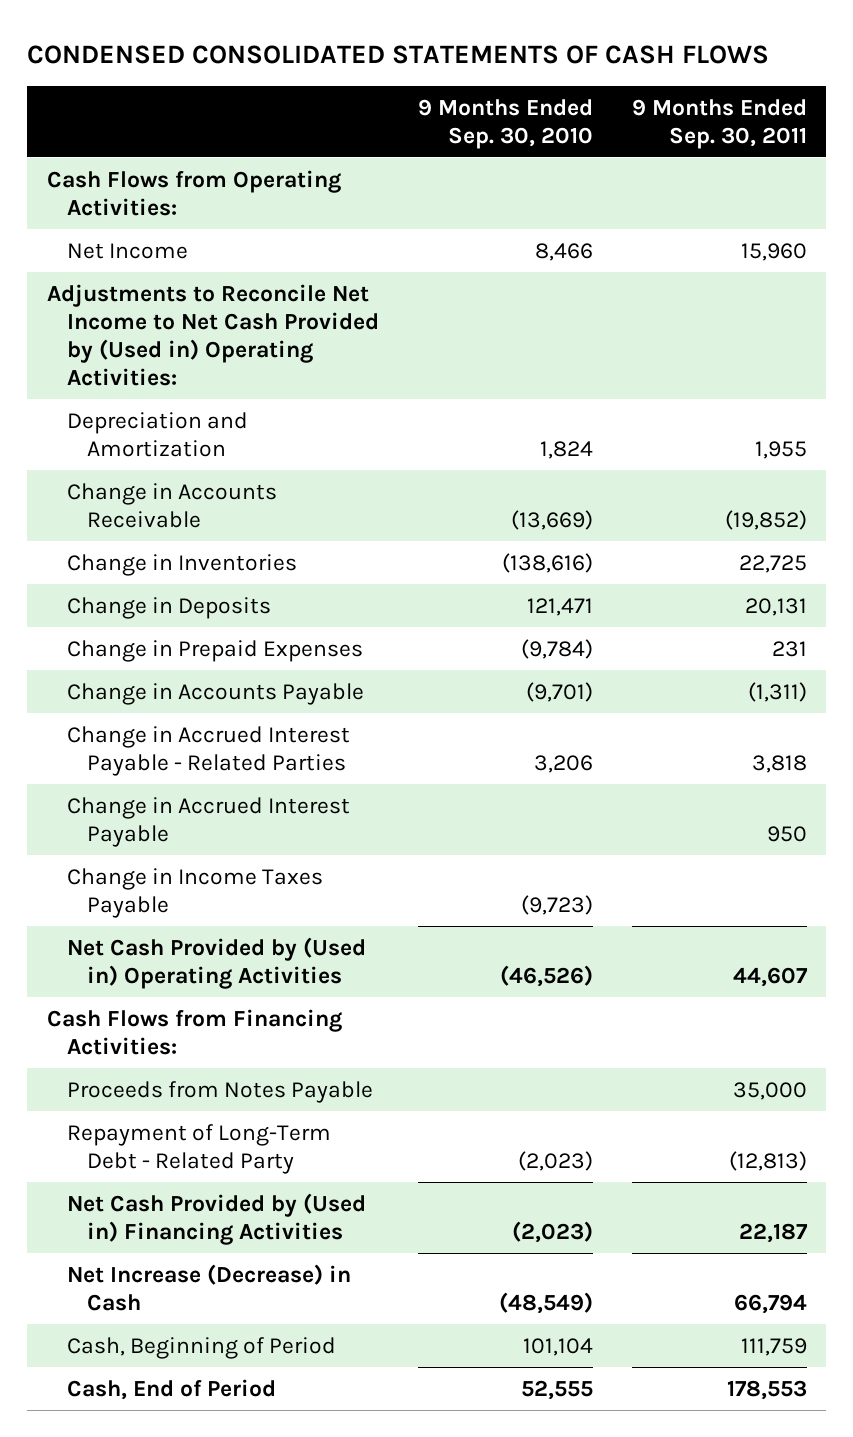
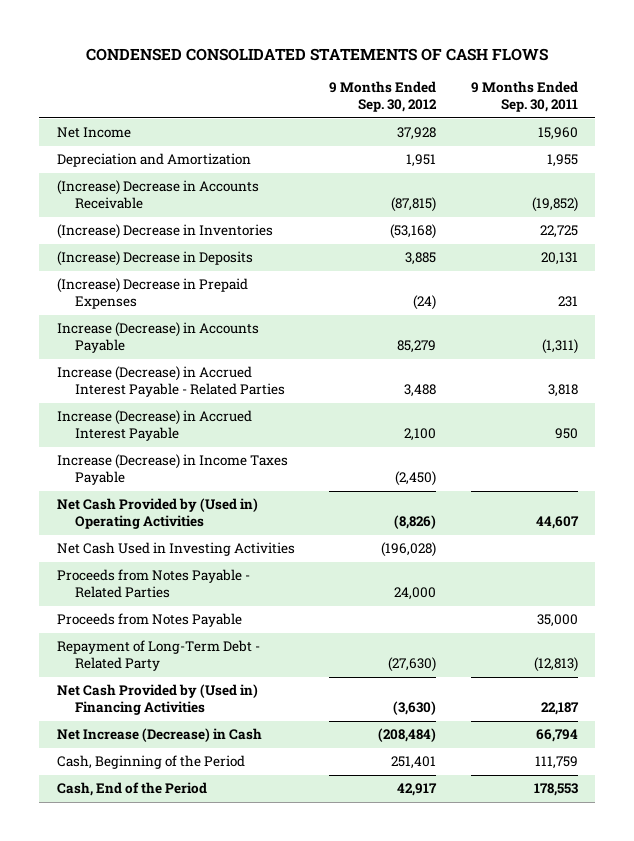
- | 9 Months Ended Sep. 30, 2010 | 9 Months Ended Sep. 30, 2011
+ | 9 Months Ended Sep. 30, 2012 | 9 Months Ended Sep. 30, 2011
- Cash Flows from Operating Activities:
- Adjustments to Reconcile Net Income to Net Cash Provided by (Used in) Operating Activities:
- Change in Accounts Receivable | (13,669) | (19,852)
- Change in Inventories | (138,616) | 22,725
- Change in Deposits | 121,471 | 20,131
- Change in Prepaid Expenses | (9,784) | 231
- Change in Accounts Payable | (9,701) | (1,311)
- Change in Accrued Interest Payable - Related Parties | 3,206 | 3,818
- Change in Accrued Interest Payable | | 950
- Change in Income Taxes Payable | (9,723) |
+ (Increase) Decrease in Accounts Receivable | (87,815) | (19,852)
+ (Increase) Decrease in Inventories | (53,168) | 22,725
+ (Increase) Decrease in Deposits | 3,885 | 20,131
+ (Increase) Decrease in Prepaid Expenses | (24) | 231
+ Increase (Decrease) in Accounts Payable | 85,279 | (1,311)
+ Increase (Decrease) in Accrued Interest Payable - Related Parties | 3,488 | 3,818
+ Increase (Decrease) in Accrued Interest Payable | 2,100 | 950
+ Increase (Decrease) in Income Taxes Payable | (2,450) |
- Cash Flows from Financing Activities:
+ Net Cash Used in Investing Activities | (196,028) |
+ Proceeds from Notes Payable - Related Parties | 24,000 |
- Cash, Beginning of Period | 101,104 | 111,759
- Cash, End of Period | 52,555 | 178,553
+ Cash, Beginning of the Period | 251,401 | 111,759
+ Cash, End of the Period | 42,917 | 178,553

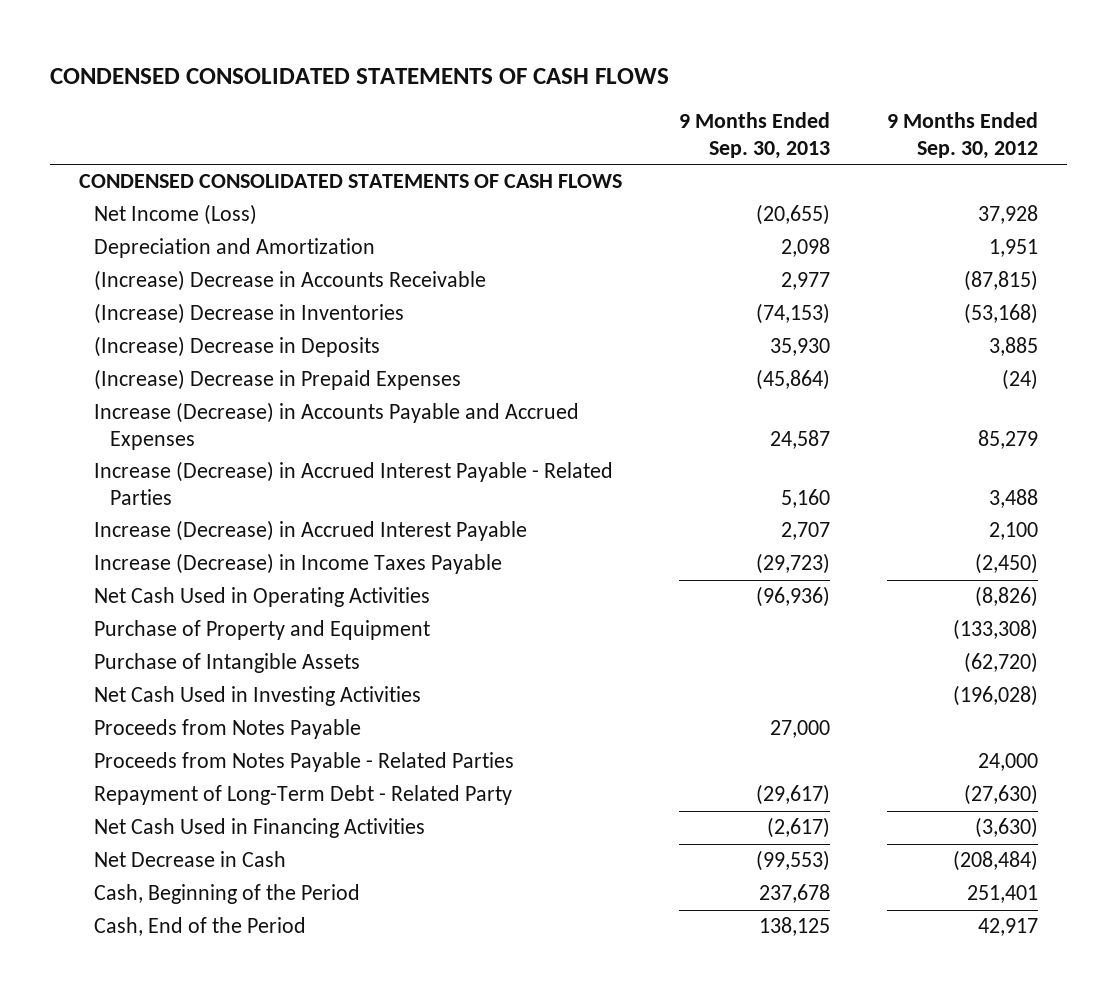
- | 9 Months Ended Sep. 30, 2012 | 9 Months Ended Sep. 30, 2011
+ | 9 Months Ended Sep. 30, 2013 | 9 Months Ended Sep. 30, 2012
- Net Income | 37,928 | 15,960
+ CONDENSED CONSOLIDATED STATEMENTS OF CASH FLOWS
+ Net Income (Loss) | (20,655) | 37,928
- Increase (Decrease) in Accounts Payable | 85,279 | (1,311)
+ Increase (Decrease) in Accounts Payable and Accrued Expenses | 24,587 | 85,279
- Net Cash Provided by (Used in) Operating Activities | (8,826) | 44,607
+ Net Cash Used in Operating Activities | (96,936) | (8,826)
+ Purchase of Property and Equipment | | (133,308)
+ Purchase of Intangible Assets | | (62,720)
moved down: Proceeds from Notes Payable - Related Parties | | 24,000
- Net Cash Provided by (Used in) Financing Activities | (3,630) | 22,187
- Net Increase (Decrease) in Cash | (208,484) | 66,794
+ Net Cash Used in Financing Activities | (2,617) | (3,630)
+ Net Decrease in Cash | (99,553) | (208,484)

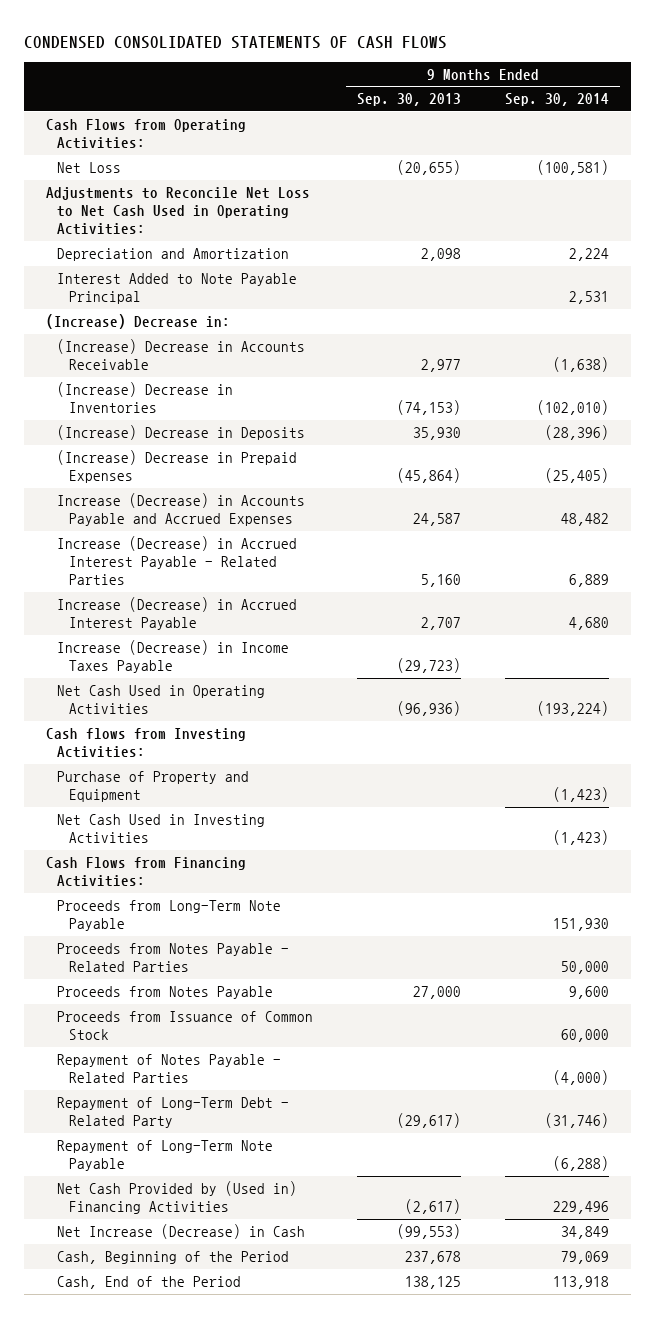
- | 9 Months Ended Sep. 30, 2013 | 9 Months Ended Sep. 30, 2012
+ | 9 Months Ended Sep. 30, 2013 | 9 Months Ended Sep. 30, 2014
- CONDENSED CONSOLIDATED STATEMENTS OF CASH FLOWS
- Net Income (Loss) | (20,655) | 37,928
+ Cash Flows from Operating Activities:
+ Net Loss | (20,655) | (100,581)
+ Adjustments to Reconcile Net Loss to Net Cash Used in Operating Activities:
+ Interest Added to Note Payable Principal | | 2,531
+ (Increase) Decrease in:
+ Cash flows from Investing Activities:
- Purchase of Intangible Assets | | (62,720)
+ Cash Flows from Financing Activities:
+ Proceeds from Long-Term Note Payable | | 151,930
moved down: Proceeds from Notes Payable | 27,000 | 9,600
+ Proceeds from Issuance of Common Stock | | 60,000
+ Repayment of Notes Payable - Related Parties | | (4,000)
- Net Cash Used in Financing Activities | (2,617) | (3,630)
- Net Decrease in Cash | (99,553) | (208,484)
+ Repayment of Long-Term Note Payable | | (6,288)
+ Net Cash Provided by (Used in) Financing Activities | (2,617) | 229,496
+ Net Increase (Decrease) in Cash | (99,553) | 34,849

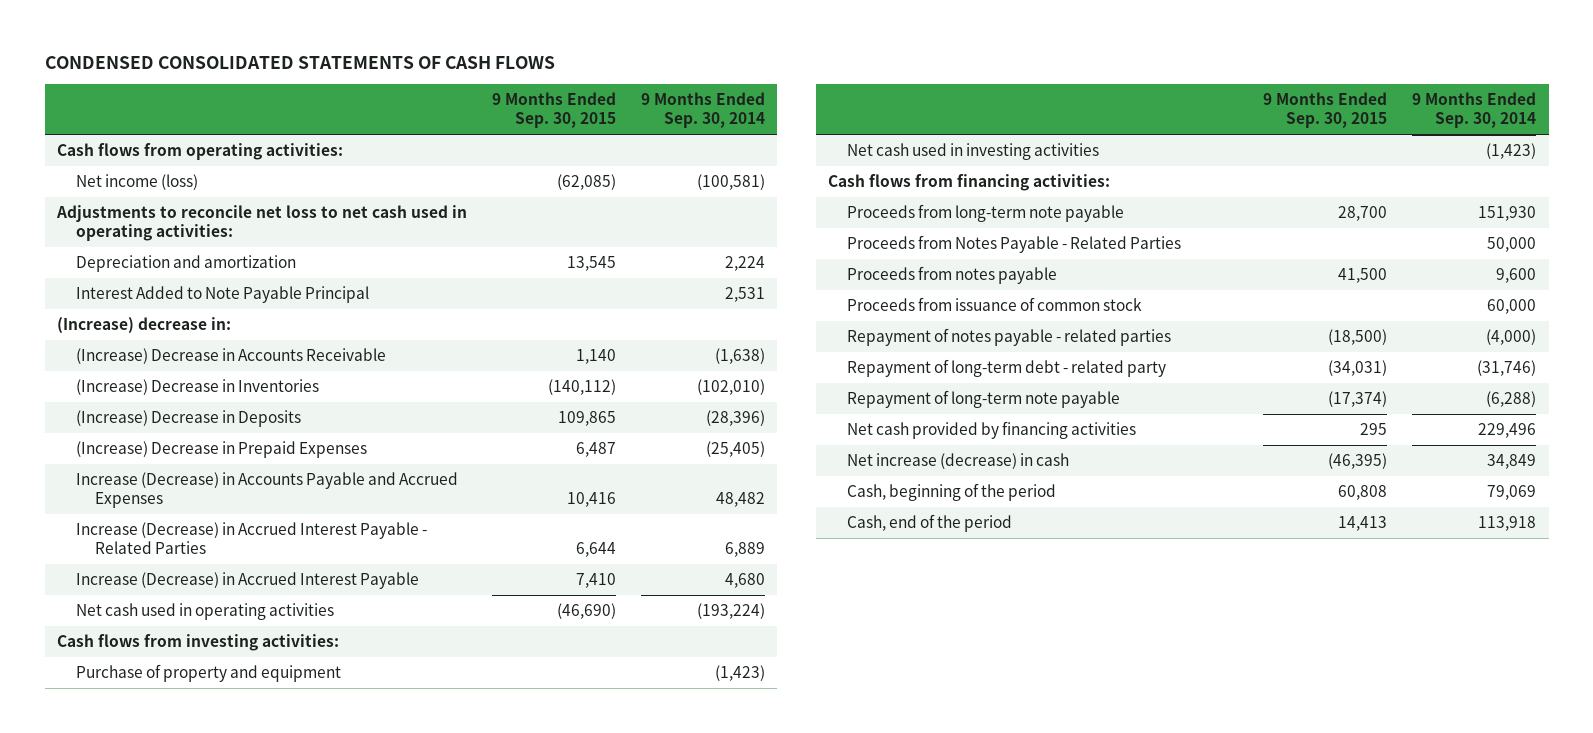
- | 9 Months Ended Sep. 30, 2013 | 9 Months Ended Sep. 30, 2014
+ | 9 Months Ended Sep. 30, 2015 | 9 Months Ended Sep. 30, 2014
- Cash Flows from Operating Activities:
- Net Loss | (20,655) | (100,581)
- Adjustments to Reconcile Net Loss to Net Cash Used in Operating Activities:
- Depreciation and Amortization | 2,098 | 2,224
+ Cash flows from operating activities:
+ Net income (loss) | (62,085) | (100,581)
+ Adjustments to reconcile net loss to net cash used in operating activities:
+ Depreciation and amortization | 13,545 | 2,224
- (Increase) Decrease in:
+ (Increase) decrease in:
- Increase (Decrease) in Income Taxes Payable | (29,723) |
- Net Cash Used in Operating Activities | (96,936) | (193,224)
- Cash flows from Investing Activities:
- Purchase of Property and Equipment | | (1,423)
- Net Cash Used in Investing Activities | | (1,423)
- Cash Flows from Financing Activities:
- Proceeds from Long-Term Note Payable | | 151,930
+ Net cash used in operating activities | (46,690) | (193,224)
+ Cash flows from investing activities:
+ Purchase of property and equipment | | (1,423)
+ Net cash used in investing activities | | (1,423)
+ Cash flows from financing activities:
+ Proceeds from long-term note payable | 28,700 | 151,930
- Proceeds from Notes Payable | 27,000 | 9,600
- Proceeds from Issuance of Common Stock | | 60,000
- Repayment of Notes Payable - Related Parties | | (4,000)
- Repayment of Long-Term Debt - Related Party | (29,617) | (31,746)
- Repayment of Long-Term Note Payable | | (6,288)
- Net Cash Provided by (Used in) Financing Activities | (2,617) | 229,496
- Net Increase (Decrease) in Cash | (99,553) | 34,849
- Cash, Beginning of the Period | 237,678 | 79,069
- Cash, End of the Period | 138,125 | 113,918
+ Proceeds from notes payable | 41,500 | 9,600
+ Proceeds from issuance of common stock | | 60,000
+ Repayment of notes payable - related parties | (18,500) | (4,000)
+ Repayment of long-term debt - related party | (34,031) | (31,746)
+ Repayment of long-term note payable | (17,374) | (6,288)
+ Net cash provided by financing activities | 295 | 229,496
+ Net increase (decrease) in cash | (46,395) | 34,849
+ Cash, beginning of the period | 60,808 | 79,069
+ Cash, end of the period | 14,413 | 113,918

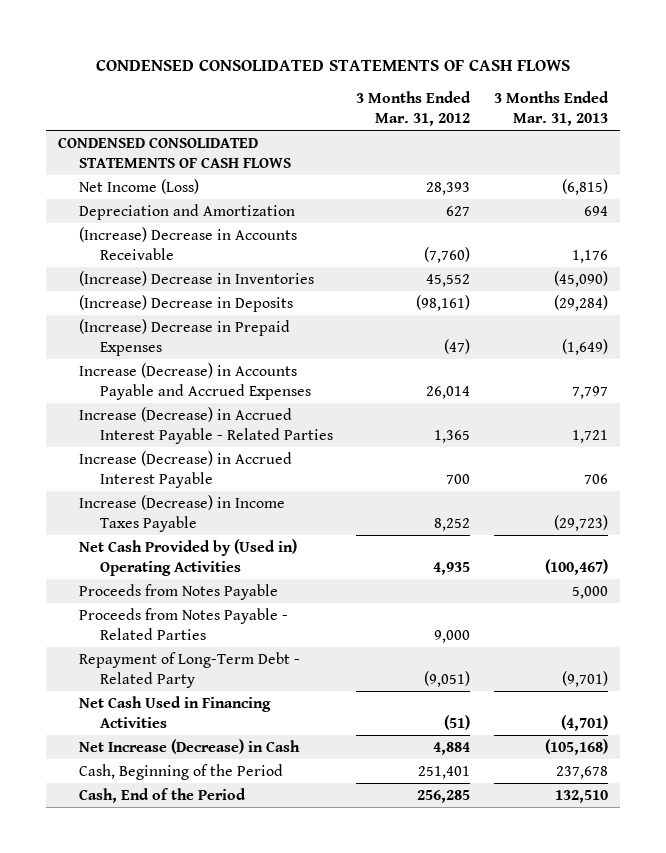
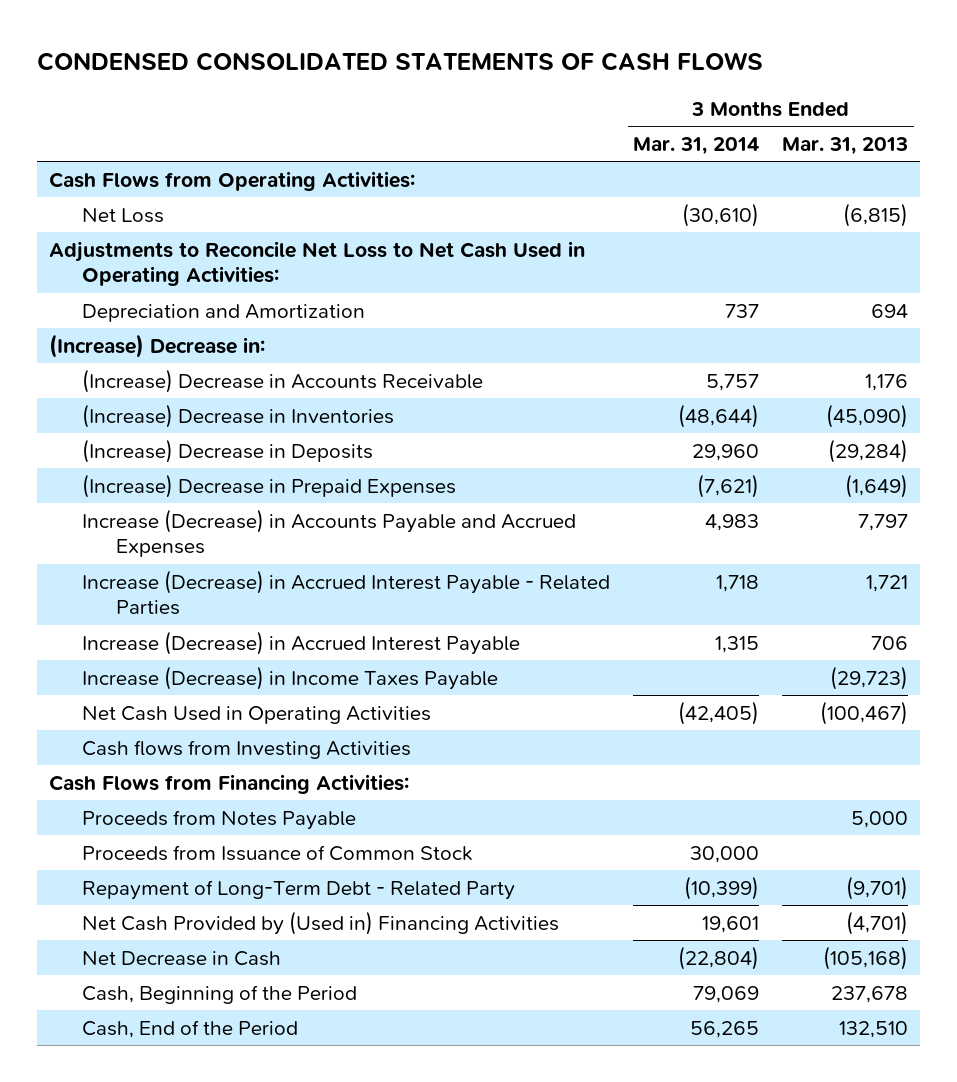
- | 3 Months Ended Mar. 31, 2012 | 3 Months Ended Mar. 31, 2013
+ | 3 Months Ended Mar. 31, 2014 | 3 Months Ended Mar. 31, 2013
- CONDENSED CONSOLIDATED STATEMENTS OF CASH FLOWS
- Net Income (Loss) | 28,393 | (6,815)
+ Cash Flows from Operating Activities:
+ Net Loss | (30,610) | (6,815)
+ Adjustments to Reconcile Net Loss to Net Cash Used in Operating Activities:
+ (Increase) Decrease in:
- Net Cash Provided by (Used in) Operating Activities | 4,935 | (100,467)
+ Net Cash Used in Operating Activities | (42,405) | (100,467)
+ Cash flows from Investing Activities
+ Cash Flows from Financing Activities:
- Proceeds from Notes Payable - Related Parties | 9,000 |
+ Proceeds from Issuance of Common Stock | 30,000 |
- Net Cash Used in Financing Activities | (51) | (4,701)
- Net Increase (Decrease) in Cash | 4,884 | (105,168)
+ Net Cash Provided by (Used in) Financing Activities | 19,601 | (4,701)
+ Net Decrease in Cash | (22,804) | (105,168)

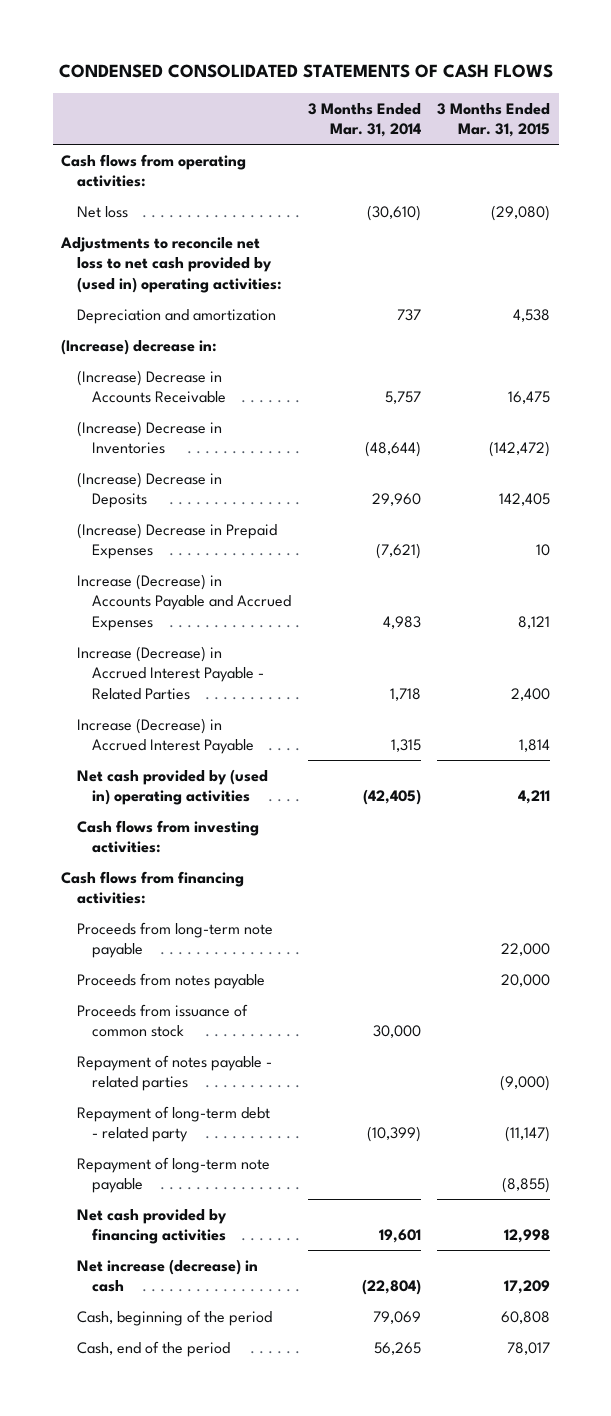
- | 3 Months Ended Mar. 31, 2014 | 3 Months Ended Mar. 31, 2013
+ | 3 Months Ended Mar. 31, 2014 | 3 Months Ended Mar. 31, 2015
- Cash Flows from Operating Activities:
- Net Loss | (30,610) | (6,815)
- Adjustments to Reconcile Net Loss to Net Cash Used in Operating Activities:
- Depreciation and Amortization | 737 | 694
- (Increase) Decrease in:
+ Cash flows from operating activities:
+ Net loss | (30,610) | (29,080)
+ Adjustments to reconcile net loss to net cash provided by (used in) operating activities:
+ Depreciation and amortization | 737 | 4,538
+ (Increase) decrease in:
- Increase (Decrease) in Income Taxes Payable | | (29,723)
- Net Cash Used in Operating Activities | (42,405) | (100,467)
- Cash flows from Investing Activities
- Cash Flows from Financing Activities:
- Proceeds from Notes Payable | | 5,000
- Proceeds from Issuance of Common Stock | 30,000 |
- Repayment of Long-Term Debt - Related Party | (10,399) | (9,701)
- Net Cash Provided by (Used in) Financing Activities | 19,601 | (4,701)
- Net Decrease in Cash | (22,804) | (105,168)
- Cash, Beginning of the Period | 79,069 | 237,678
- Cash, End of the Period | 56,265 | 132,510
+ Net cash provided by (used in) operating activities | (42,405) | 4,211
+ Cash flows from investing activities:
+ Cash flows from financing activities:
+ Proceeds from long-term note payable | | 22,000
+ Proceeds from notes payable | | 20,000
+ Proceeds from issuance of common stock | 30,000 |
+ Repayment of notes payable - related parties | | (9,000)
+ Repayment of long-term debt - related party | (10,399) | (11,147)
+ Repayment of long-term note payable | | (8,855)
+ Net cash provided by financing activities | 19,601 | 12,998
+ Net increase (decrease) in cash | (22,804) | 17,209
+ Cash, beginning of the period | 79,069 | 60,808
+ Cash, end of the period | 56,265 | 78,017

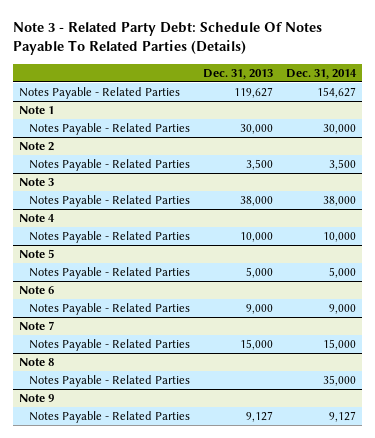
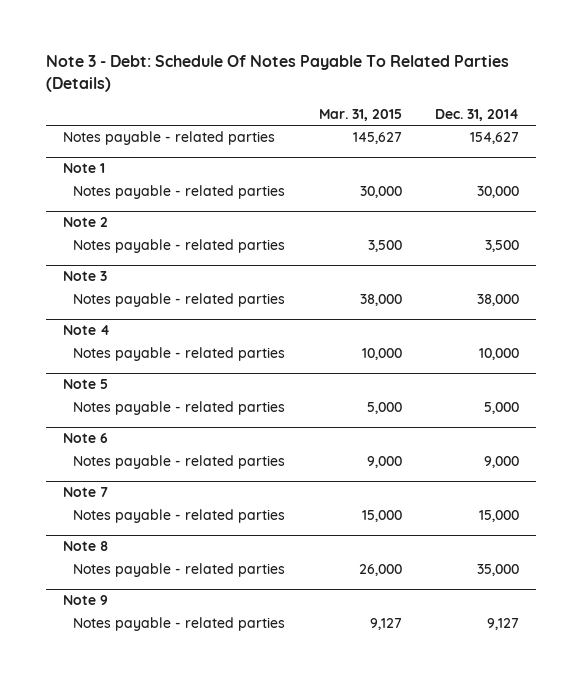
- Note 3 - Related Party Debt: Schedule Of Notes Payable To Related Parties (Details)
+ Note 3 - Debt: Schedule Of Notes Payable To Related Parties (Details)
- | Dec. 31, 2013 | Dec. 31, 2014
+ | Mar. 31, 2015 | Dec. 31, 2014
- Notes Payable - Related Parties | 119,627 | 154,627
+ Notes payable - related parties | 145,627 | 154,627
@ Note 1
- Notes Payable - Related Parties | 30,000 | 30,000
+ Notes payable - related parties | 30,000 | 30,000
@ Note 2
- Notes Payable - Related Parties | 3,500 | 3,500
+ Notes payable - related parties | 3,500 | 3,500
@ Note 3
- Notes Payable - Related Parties | 38,000 | 38,000
+ Notes payable - related parties | 38,000 | 38,000
@ Note 4
- Notes Payable - Related Parties | 10,000 | 10,000
+ Notes payable - related parties | 10,000 | 10,000
@ Note 5
- Notes Payable - Related Parties | 5,000 | 5,000
+ Notes payable - related parties | 5,000 | 5,000
@ Note 6
- Notes Payable - Related Parties | 9,000 | 9,000
+ Notes payable - related parties | 9,000 | 9,000
@ Note 7
- Notes Payable - Related Parties | 15,000 | 15,000
+ Notes payable - related parties | 15,000 | 15,000
@ Note 8
- Notes Payable - Related Parties | | 35,000
+ Notes payable - related parties | 26,000 | 35,000
@ Note 9
- Notes Payable - Related Parties | 9,127 | 9,127
+ Notes payable - related parties | 9,127 | 9,127

